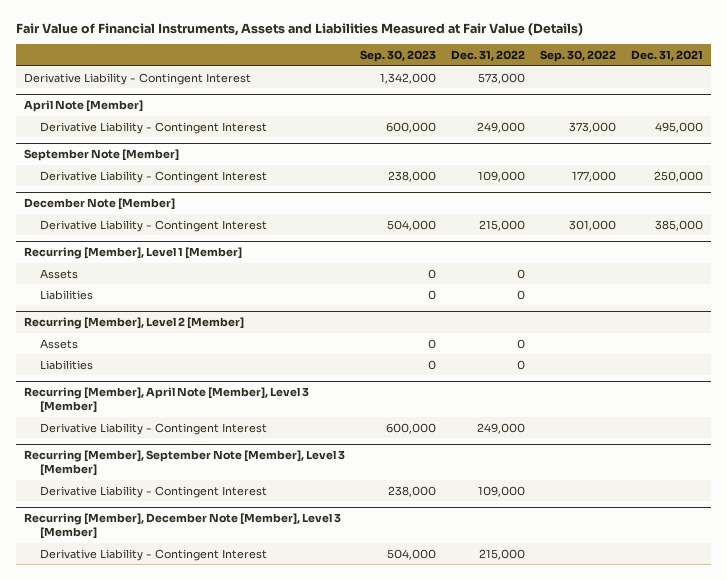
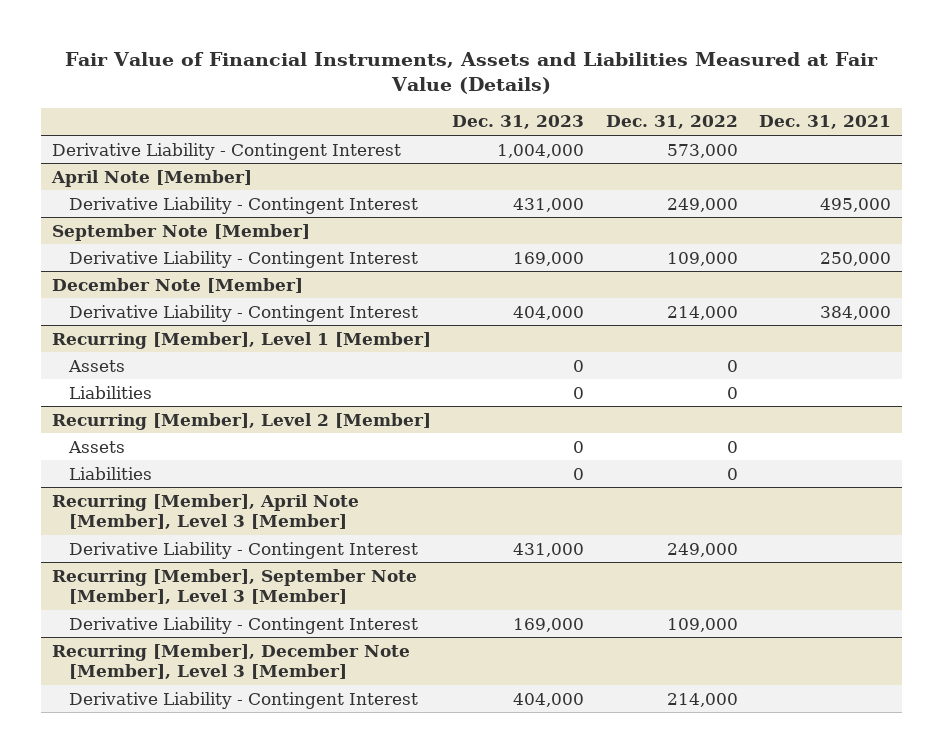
- | Sep. 30, 2023 | Dec. 31, 2022 | Sep. 30, 2022 | Dec. 31, 2021
+ | Dec. 31, 2023 | Dec. 31, 2022 | Dec. 31, 2021
@ December Note [Member]
- Derivative Liability - Contingent Interest | 504,000 | 215,000 | 301,000 | 385,000
+ Derivative Liability - Contingent Interest | 404,000 | 214,000 | 384,000
@ Recurring [Member], December Note [Member], Level 3 [Member]
- Derivative Liability - Contingent Interest | 504,000 | 215,000 | |
+ Derivative Liability - Contingent Interest | 404,000 | 214,000 |

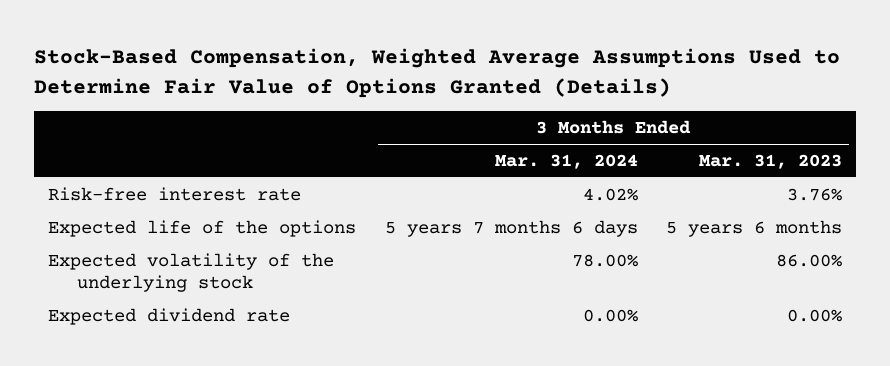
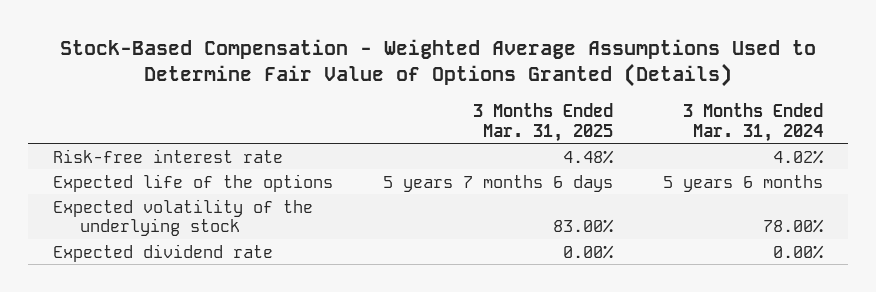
- Stock-Based Compensation, Weighted Average Assumptions Used to Determine Fair Value of Options Granted (Details)
+ Stock-Based Compensation - Weighted Average Assumptions Used to Determine Fair Value of Options Granted (Details)
- | 3 Months Ended Mar. 31, 2024 | 3 Months Ended Mar. 31, 2023
+ | 3 Months Ended Mar. 31, 2025 | 3 Months Ended Mar. 31, 2024
- Expected life of the options | 5 years 7 months 6 days | 5 years 6 months
+ Expected life of the options | 5 years 7 months 6 days | 5 years 6 months

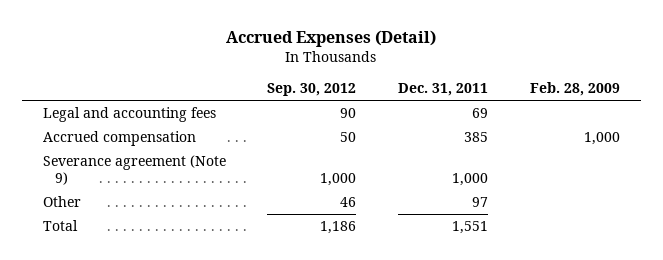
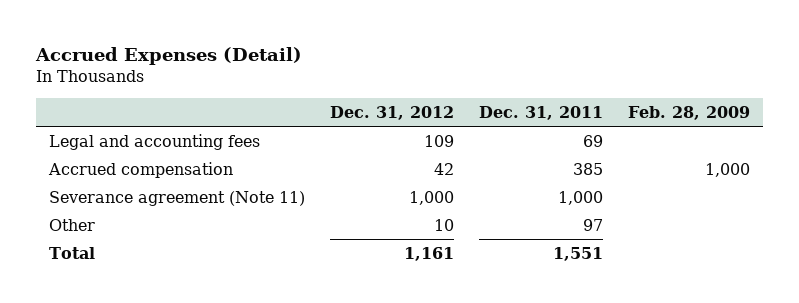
- | Sep. 30, 2012 | Dec. 31, 2011 | Feb. 28, 2009
+ | Dec. 31, 2012 | Dec. 31, 2011 | Feb. 28, 2009
- Severance agreement (Note 9) | 1,000 | 1,000 |
+ Severance agreement (Note 11) | 1,000 | 1,000 |

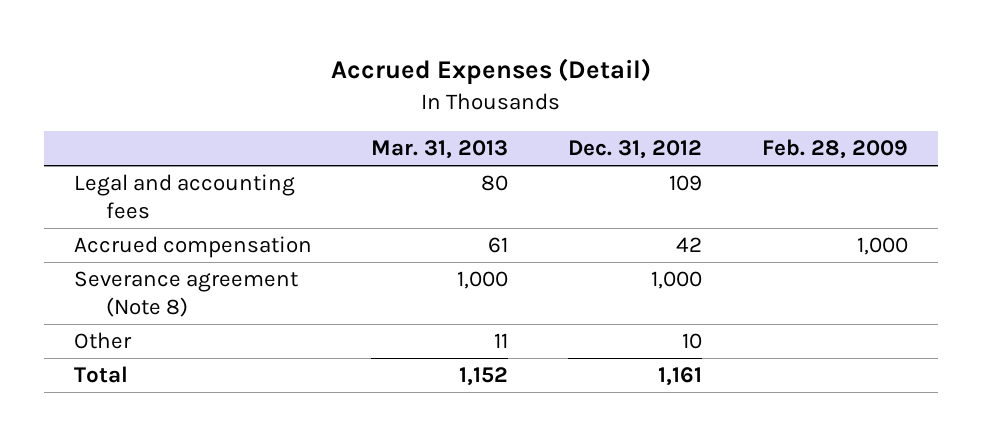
- | Dec. 31, 2012 | Dec. 31, 2011 | Feb. 28, 2009
+ | Mar. 31, 2013 | Dec. 31, 2012 | Feb. 28, 2009
- Severance agreement (Note 11) | 1,000 | 1,000 |
+ Severance agreement (Note 8) | 1,000 | 1,000 |

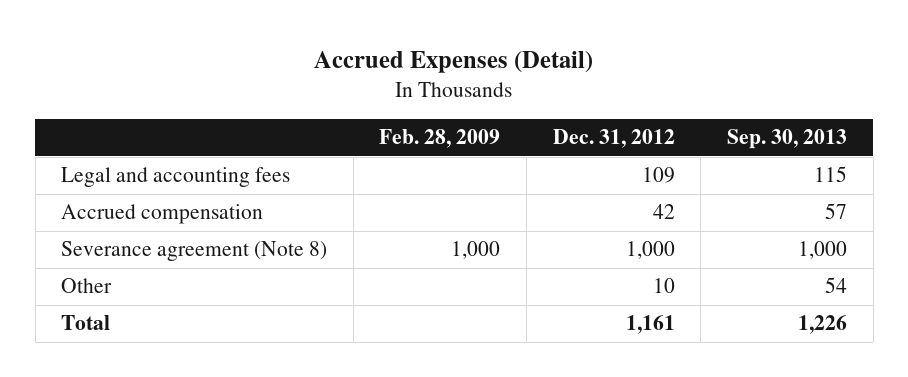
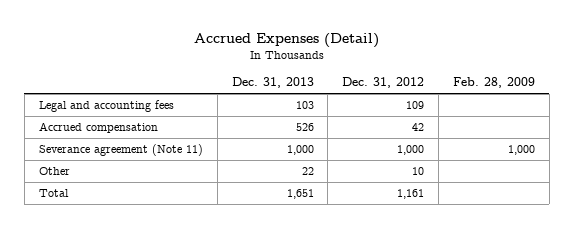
- | Feb. 28, 2009 | Dec. 31, 2012 | Sep. 30, 2013
+ | Dec. 31, 2013 | Dec. 31, 2012 | Feb. 28, 2009
- Severance agreement (Note 8) | 1,000 | 1,000 | 1,000
+ Severance agreement (Note 11) | 1,000 | 1,000 | 1,000

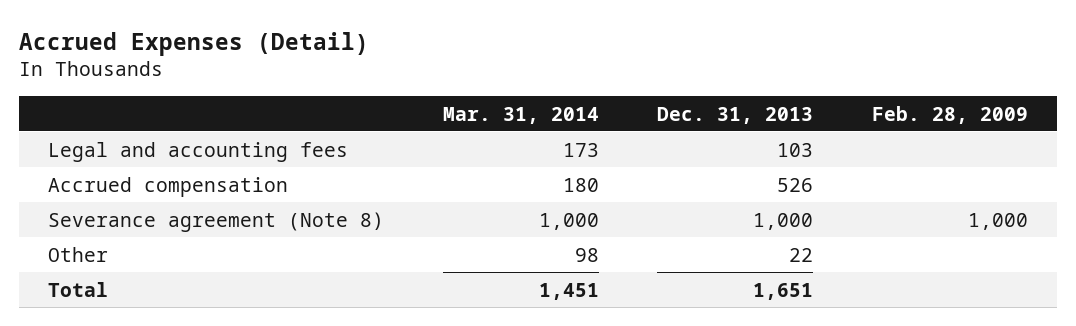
- | Dec. 31, 2013 | Dec. 31, 2012 | Feb. 28, 2009
+ | Mar. 31, 2014 | Dec. 31, 2013 | Feb. 28, 2009
- Severance agreement (Note 11) | 1,000 | 1,000 | 1,000
+ Severance agreement (Note 8) | 1,000 | 1,000 | 1,000

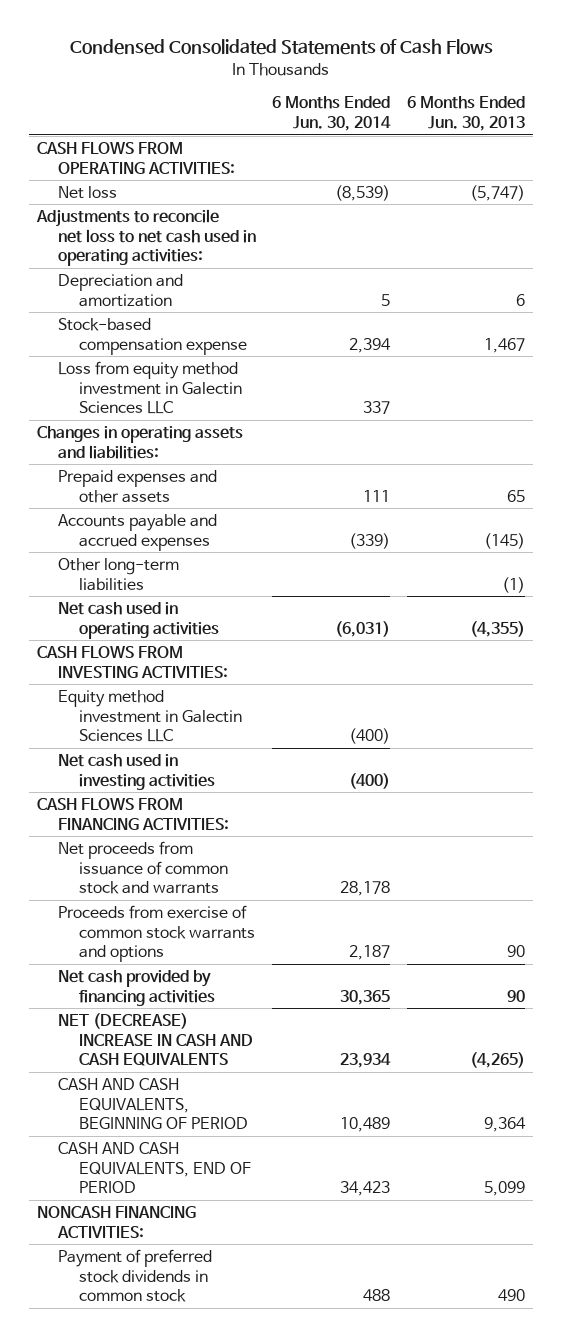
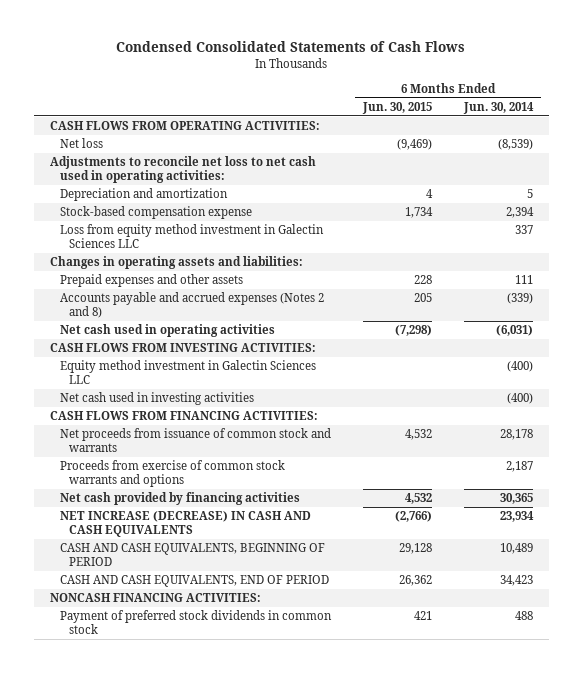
- | 6 Months Ended Jun. 30, 2014 | 6 Months Ended Jun. 30, 2013
+ | 6 Months Ended Jun. 30, 2015 | 6 Months Ended Jun. 30, 2014
- Accounts payable and accrued expenses | (339) | (145)
- Other long-term liabilities | | (1)
+ Accounts payable and accrued expenses (Notes 2 and 8) | 205 | (339)
- NET (DECREASE) INCREASE IN CASH AND CASH EQUIVALENTS | 23,934 | (4,265)
+ NET INCREASE (DECREASE) IN CASH AND CASH EQUIVALENTS | (2,766) | 23,934

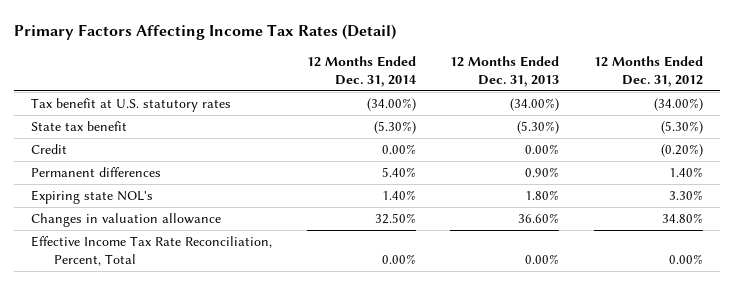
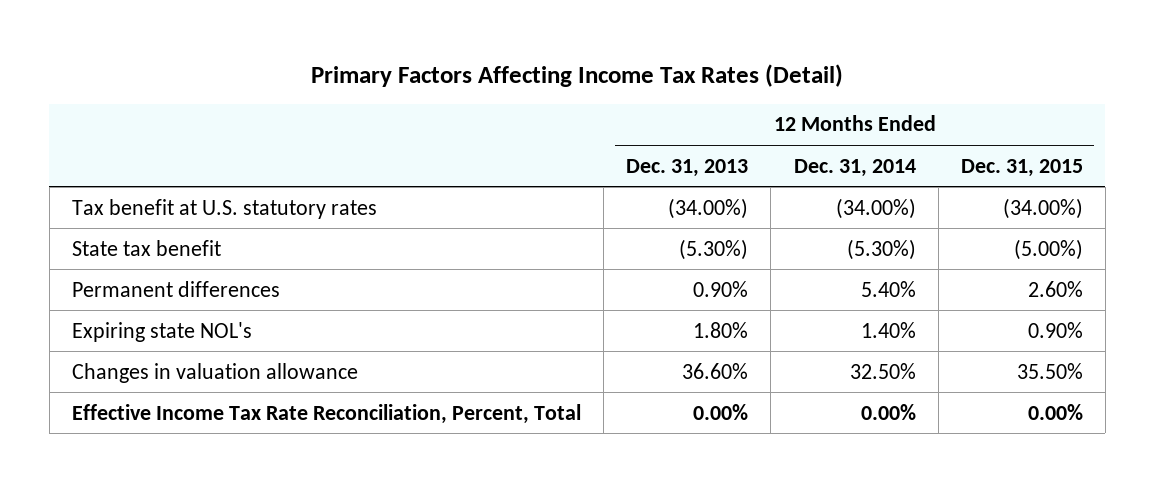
- | 12 Months Ended Dec. 31, 2014 | 12 Months Ended Dec. 31, 2013 | 12 Months Ended Dec. 31, 2012
+ | 12 Months Ended Dec. 31, 2013 | 12 Months Ended Dec. 31, 2014 | 12 Months Ended Dec. 31, 2015
- Credit | 0.00% | 0.00% | (0.20%)

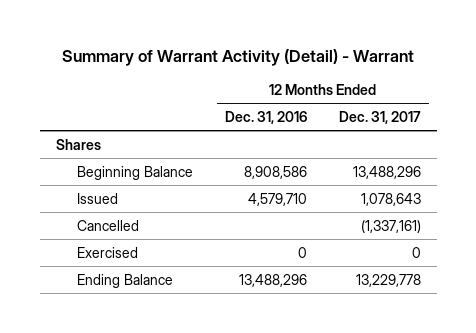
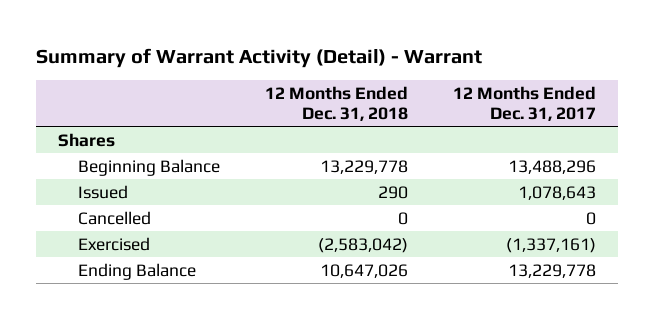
- | 12 Months Ended Dec. 31, 2016 | 12 Months Ended Dec. 31, 2017
+ | 12 Months Ended Dec. 31, 2018 | 12 Months Ended Dec. 31, 2017
- Cancelled | | (1,337,161)
- Exercised | 0 | 0
+ Cancelled | 0 | 0
+ Exercised | (2,583,042) | (1,337,161)

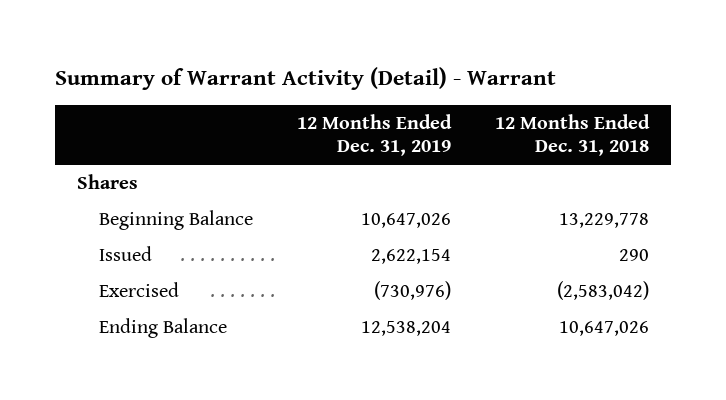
- | 12 Months Ended Dec. 31, 2018 | 12 Months Ended Dec. 31, 2017
+ | 12 Months Ended Dec. 31, 2019 | 12 Months Ended Dec. 31, 2018
- Cancelled | 0 | 0

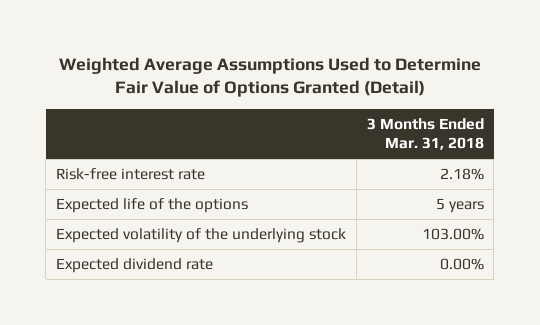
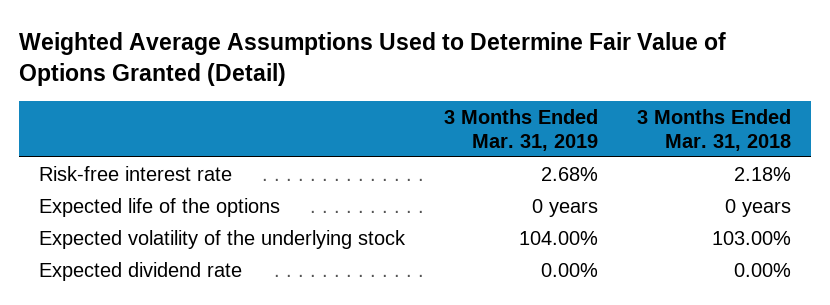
- | 3 Months Ended Mar. 31, 2018
+ | 3 Months Ended Mar. 31, 2019 | 3 Months Ended Mar. 31, 2018
- Expected life of the options | 5 years
+ Expected life of the options | 0 years | 0 years

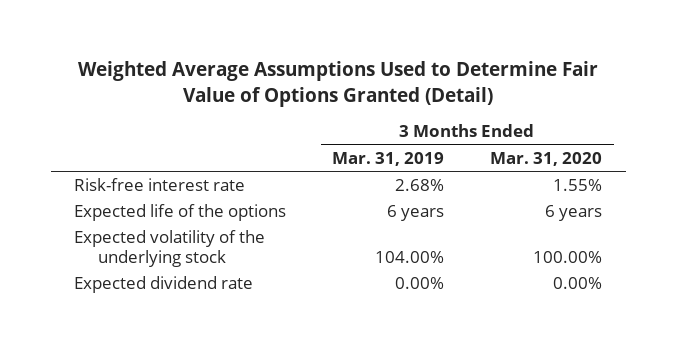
- | 3 Months Ended Mar. 31, 2019 | 3 Months Ended Mar. 31, 2018
+ | 3 Months Ended Mar. 31, 2019 | 3 Months Ended Mar. 31, 2020
- Expected life of the options | 0 years | 0 years
+ Expected life of the options | 6 years | 6 years

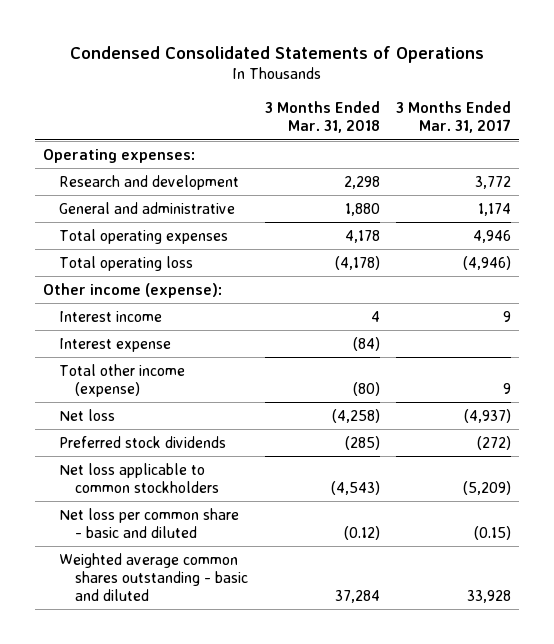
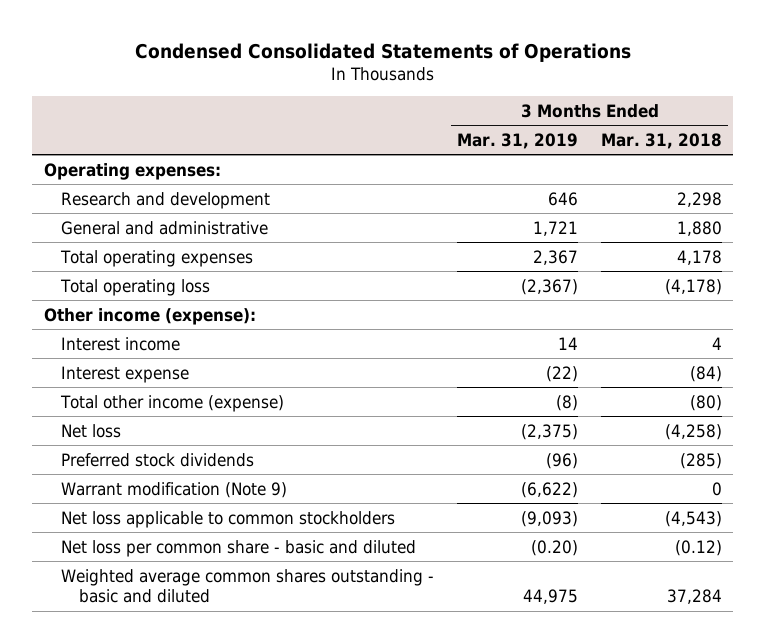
- | 3 Months Ended Mar. 31, 2018 | 3 Months Ended Mar. 31, 2017
+ | 3 Months Ended Mar. 31, 2019 | 3 Months Ended Mar. 31, 2018
+ Warrant modification (Note 9) | (6,622) | 0

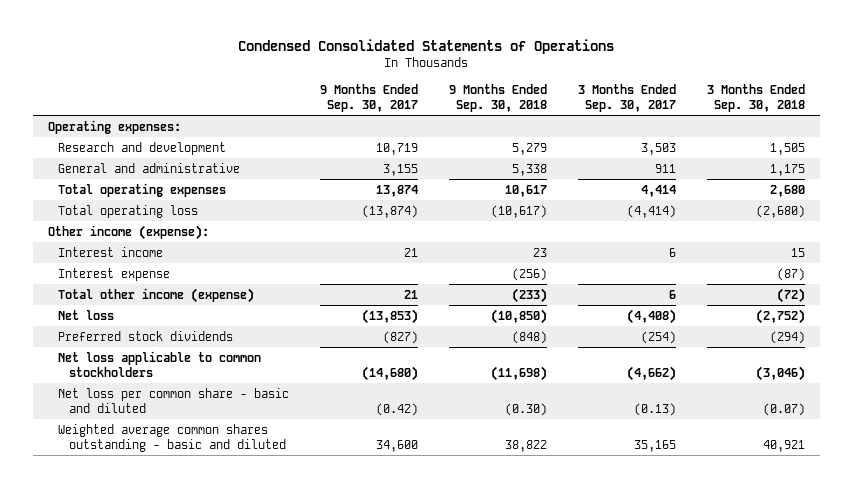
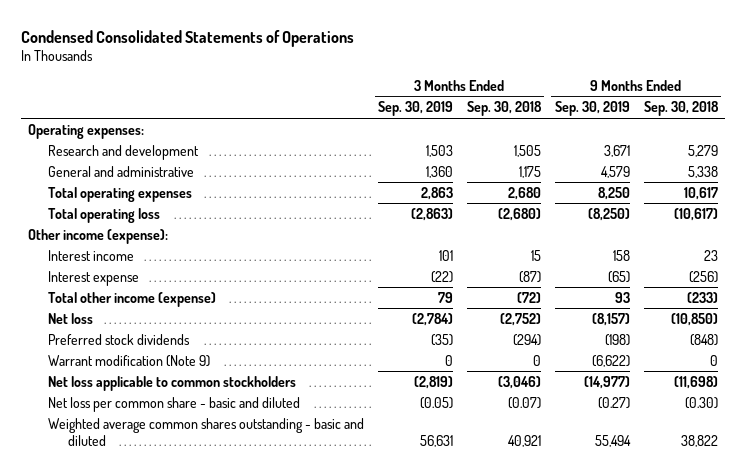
- | 9 Months Ended Sep. 30, 2017 | 9 Months Ended Sep. 30, 2018 | 3 Months Ended Sep. 30, 2017 | 3 Months Ended Sep. 30, 2018
+ | 3 Months Ended Sep. 30, 2019 | 3 Months Ended Sep. 30, 2018 | 9 Months Ended Sep. 30, 2019 | 9 Months Ended Sep. 30, 2018
+ Warrant modification (Note 9) | 0 | 0 | (6,622) | 0

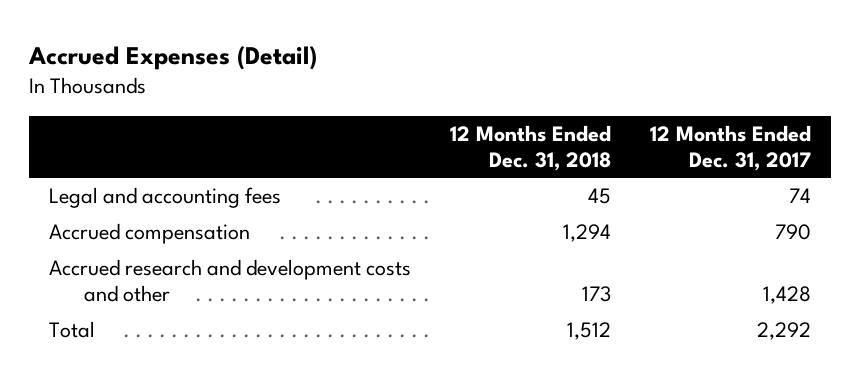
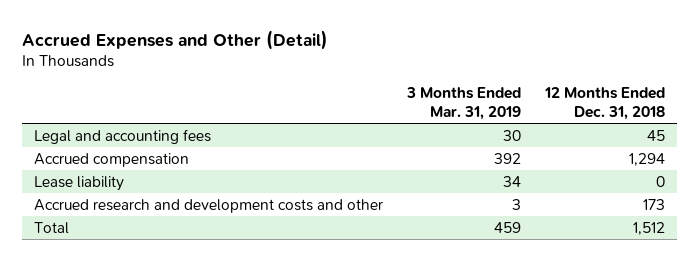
- Accrued Expenses (Detail)
+ Accrued Expenses and Other (Detail)
- | 12 Months Ended Dec. 31, 2018 | 12 Months Ended Dec. 31, 2017
+ | 3 Months Ended Mar. 31, 2019 | 12 Months Ended Dec. 31, 2018
+ Lease liability | 34 | 0

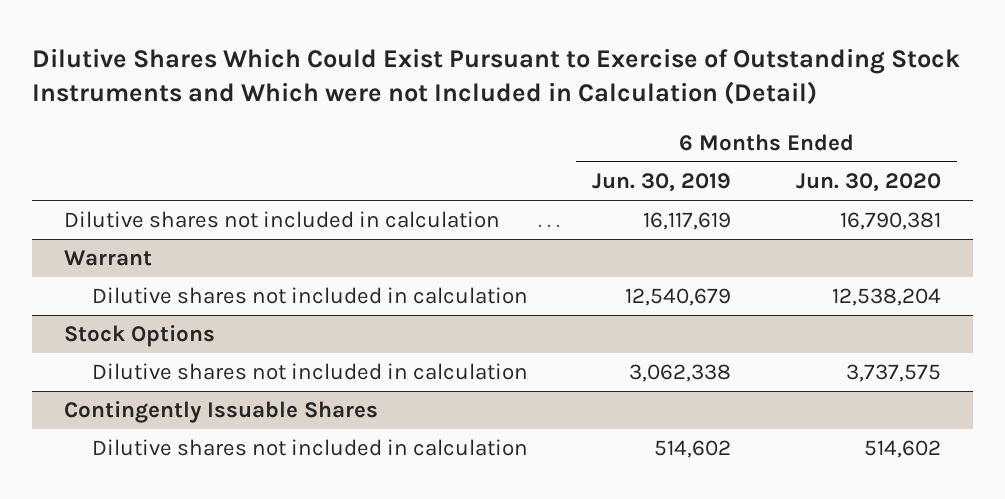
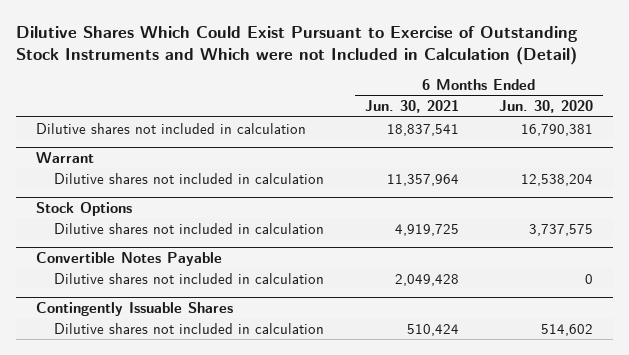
- | 6 Months Ended Jun. 30, 2019 | 6 Months Ended Jun. 30, 2020
+ | 6 Months Ended Jun. 30, 2021 | 6 Months Ended Jun. 30, 2020
+ Convertible Notes Payable
+ Dilutive shares not included in calculation | 2,049,428 | 0

